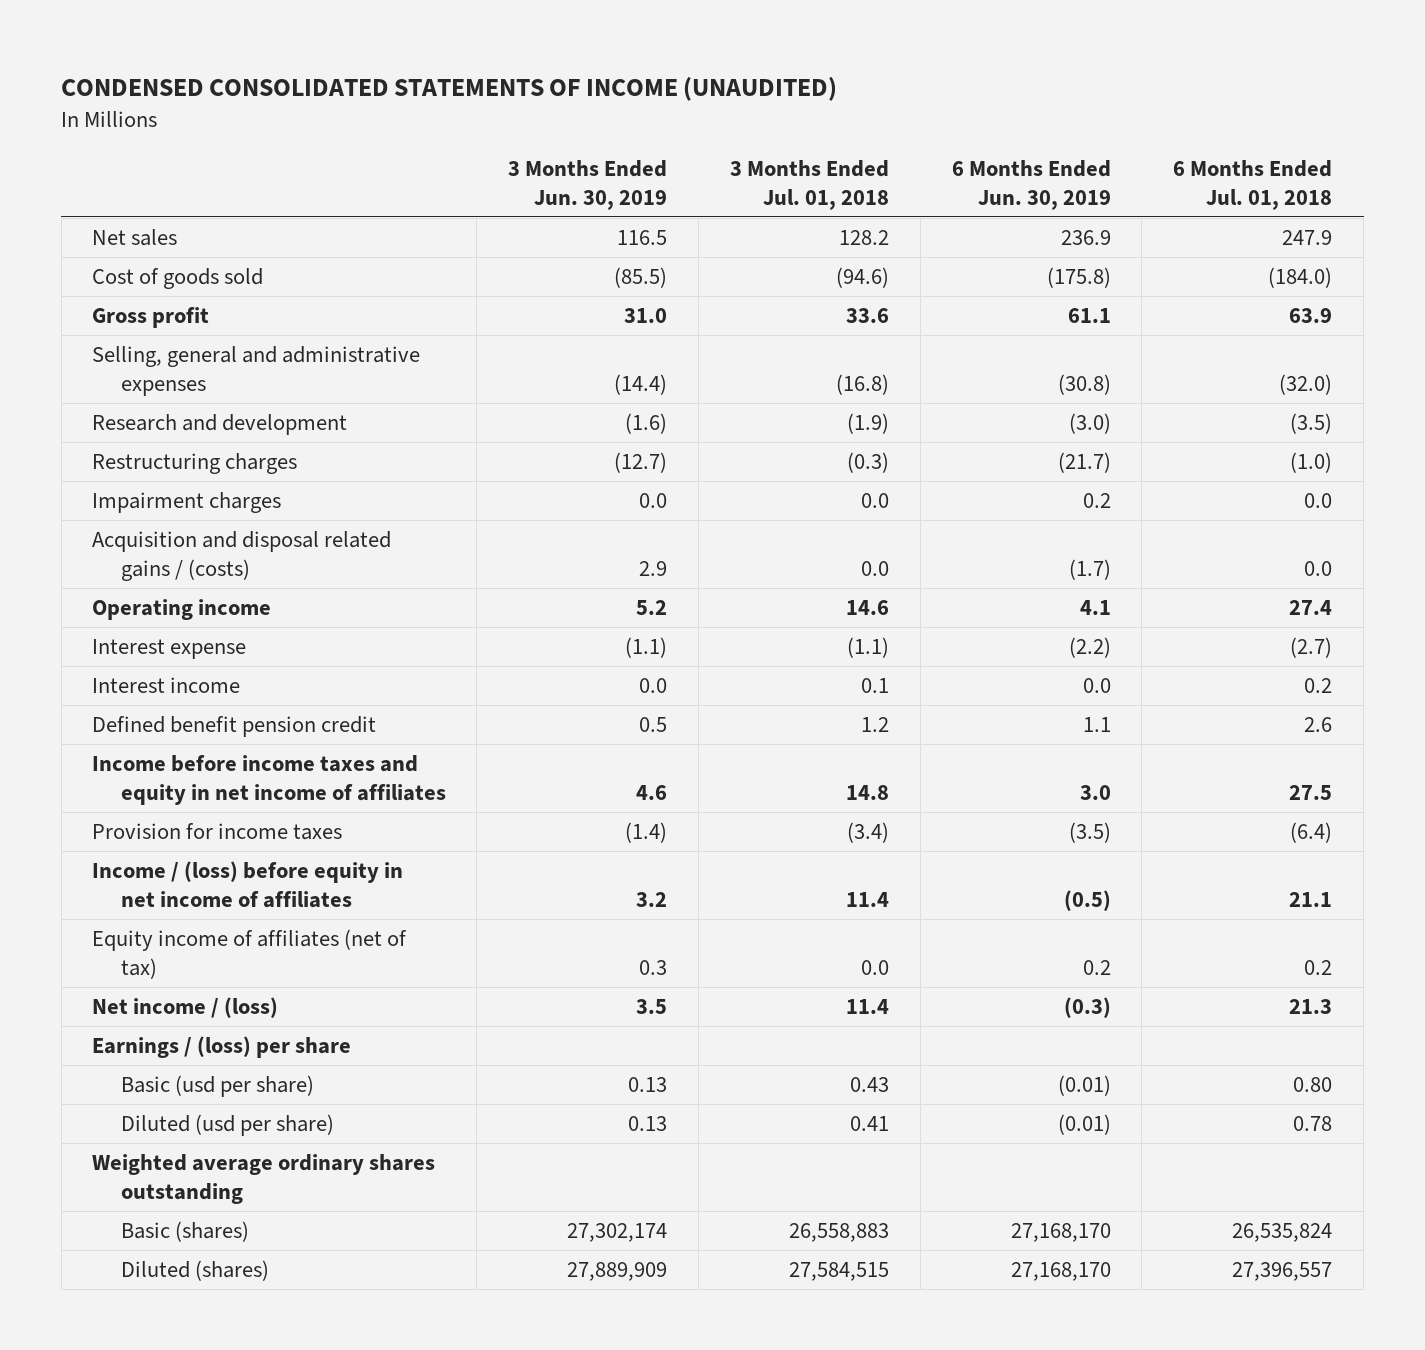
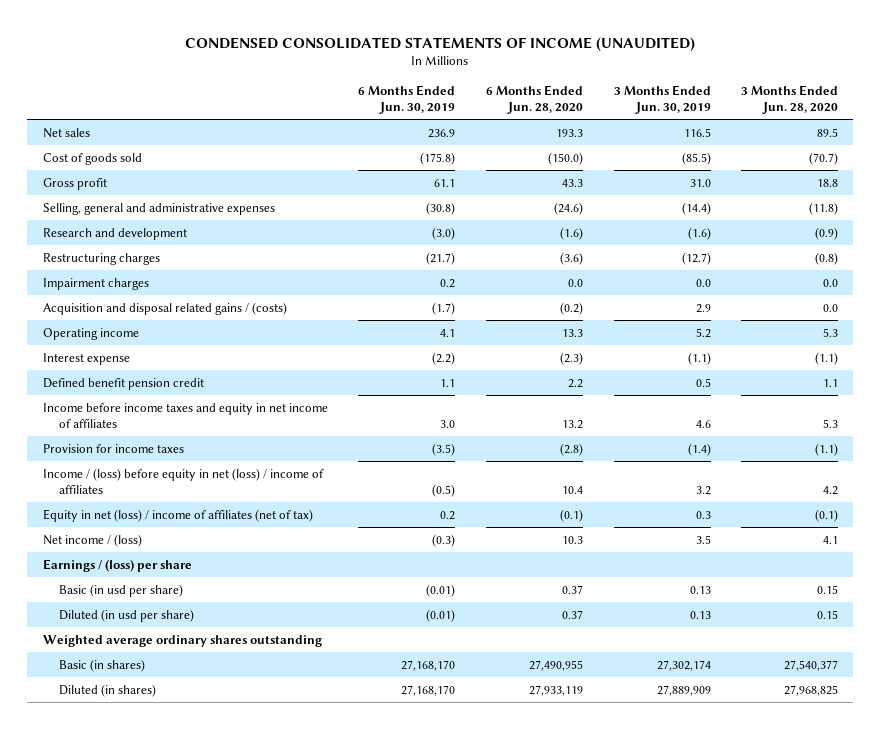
- | 3 Months Ended Jun. 30, 2019 | 3 Months Ended Jul. 01, 2018 | 6 Months Ended Jun. 30, 2019 | 6 Months Ended Jul. 01, 2018
+ | 6 Months Ended Jun. 30, 2019 | 6 Months Ended Jun. 28, 2020 | 3 Months Ended Jun. 30, 2019 | 3 Months Ended Jun. 28, 2020
- Interest income | 0.0 | 0.1 | 0.0 | 0.2
- Income / (loss) before equity in net income of affiliates | 3.2 | 11.4 | (0.5) | 21.1
- Equity income of affiliates (net of tax) | 0.3 | 0.0 | 0.2 | 0.2
+ Income / (loss) before equity in net (loss) / income of affiliates | (0.5) | 10.4 | 3.2 | 4.2
+ Equity in net (loss) / income of affiliates (net of tax) | 0.2 | (0.1) | 0.3 | (0.1)
- Basic (usd per share) | 0.13 | 0.43 | (0.01) | 0.80
- Diluted (usd per share) | 0.13 | 0.41 | (0.01) | 0.78
+ Basic (in usd per share) | (0.01) | 0.37 | 0.13 | 0.15
+ Diluted (in usd per share) | (0.01) | 0.37 | 0.13 | 0.15
- Basic (shares) | 27,302,174 | 26,558,883 | 27,168,170 | 26,535,824
- Diluted (shares) | 27,889,909 | 27,584,515 | 27,168,170 | 27,396,557
+ Basic (in shares) | 27,168,170 | 27,490,955 | 27,302,174 | 27,540,377
+ Diluted (in shares) | 27,168,170 | 27,933,119 | 27,889,909 | 27,968,825

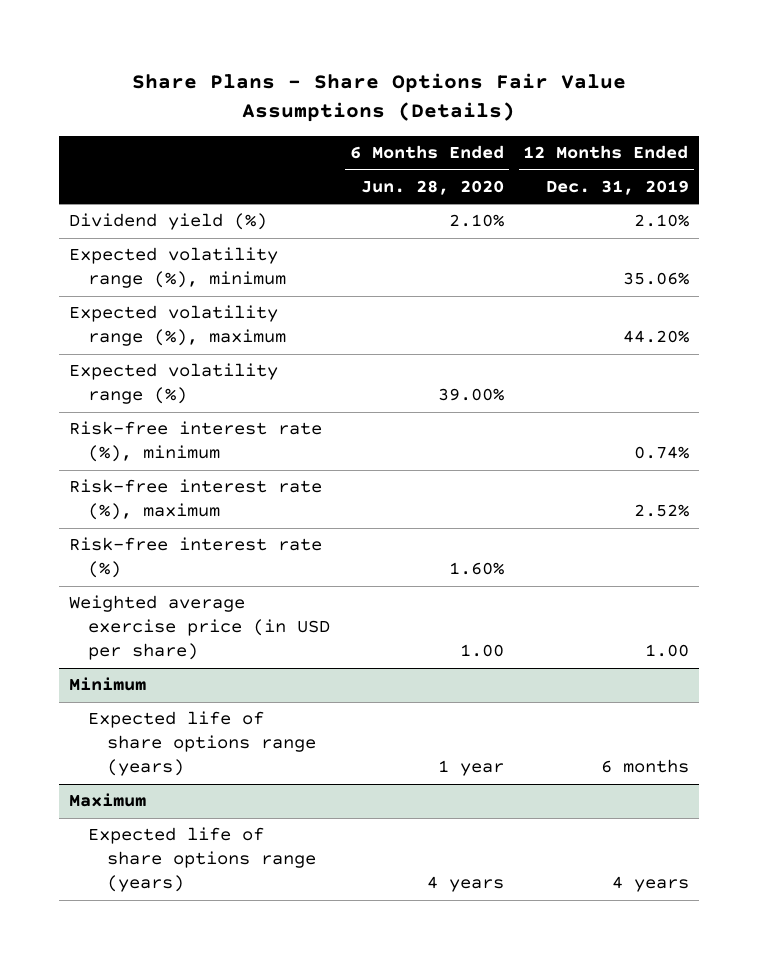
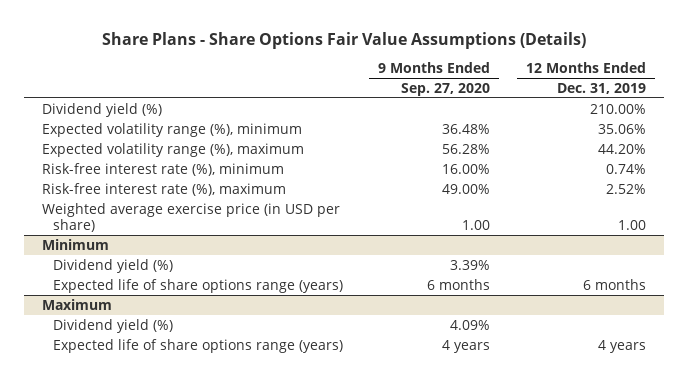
- | 6 Months Ended Jun. 28, 2020 | 12 Months Ended Dec. 31, 2019
+ | 9 Months Ended Sep. 27, 2020 | 12 Months Ended Dec. 31, 2019
- Dividend yield (%) | 2.10% | 2.10%
+ Dividend yield (%) | | 210.00%
- Expected volatility range (%) | 39.00% |
- Risk-free interest rate (%) | 1.60% |
@ Minimum
+ Dividend yield (%) | 3.39% |
@ Maximum
+ Dividend yield (%) | 4.09% |

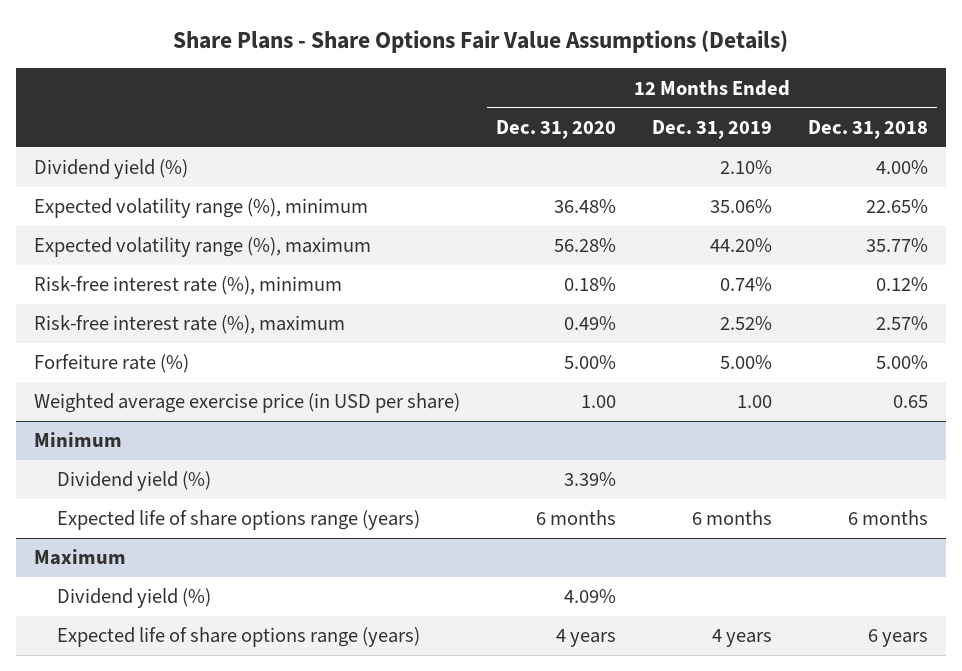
- | 9 Months Ended Sep. 27, 2020 | 12 Months Ended Dec. 31, 2019
+ | 12 Months Ended Dec. 31, 2020 | 12 Months Ended Dec. 31, 2019 | 12 Months Ended Dec. 31, 2018
- Dividend yield (%) | | 210.00%
+ Dividend yield (%) | | 2.10% | 4.00%
+ Forfeiture rate (%) | 5.00% | 5.00% | 5.00%

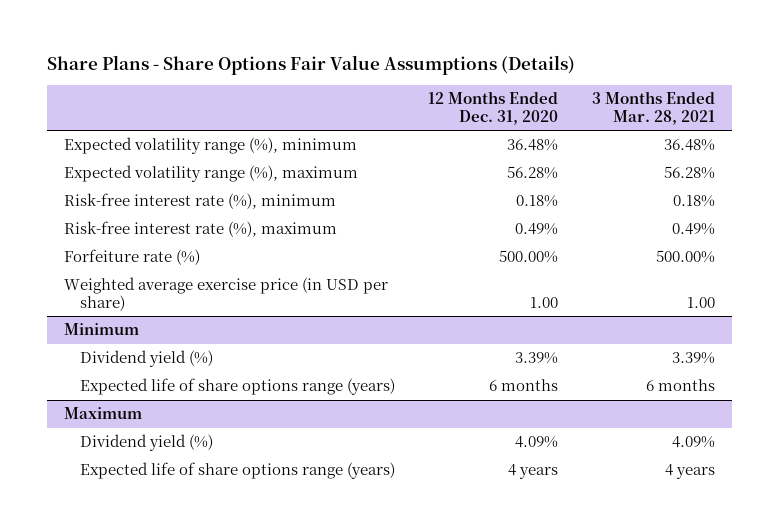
- | 12 Months Ended Dec. 31, 2020 | 12 Months Ended Dec. 31, 2019 | 12 Months Ended Dec. 31, 2018
+ | 12 Months Ended Dec. 31, 2020 | 3 Months Ended Mar. 28, 2021
- Dividend yield (%) | | 2.10% | 4.00%
- Forfeiture rate (%) | 5.00% | 5.00% | 5.00%
+ Forfeiture rate (%) | 500.00% | 500.00%

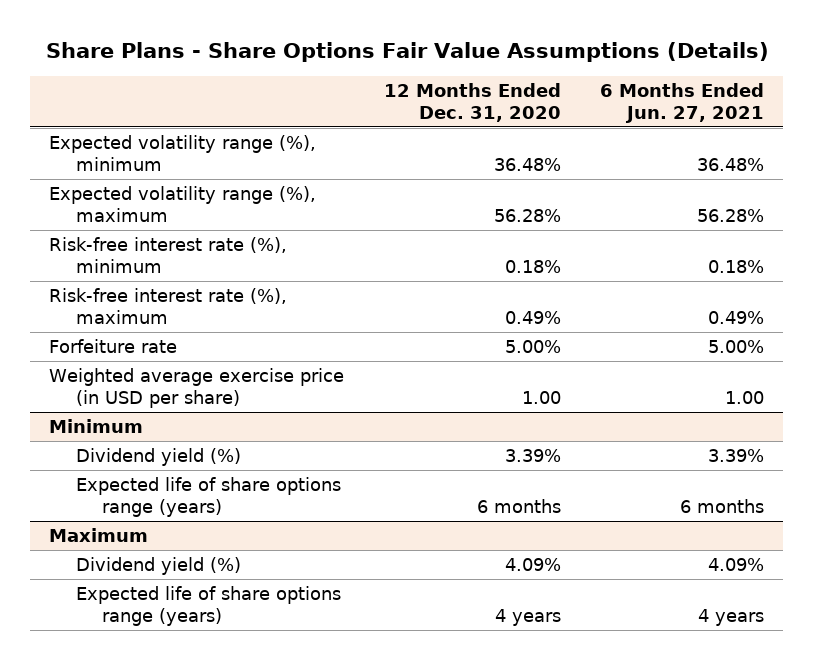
- | 12 Months Ended Dec. 31, 2020 | 3 Months Ended Mar. 28, 2021
+ | 12 Months Ended Dec. 31, 2020 | 6 Months Ended Jun. 27, 2021
- Forfeiture rate (%) | 500.00% | 500.00%
+ Forfeiture rate | 5.00% | 5.00%

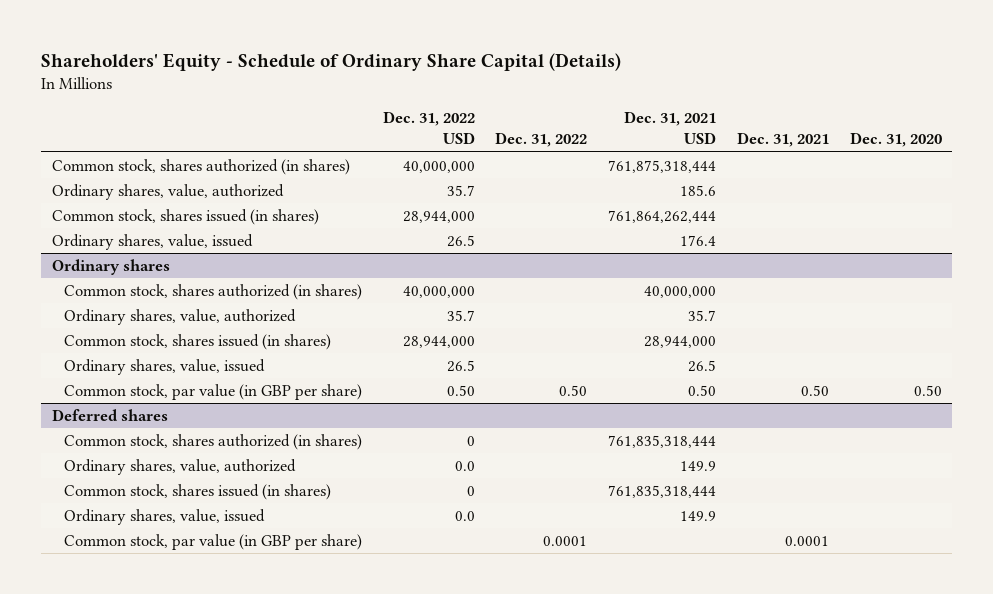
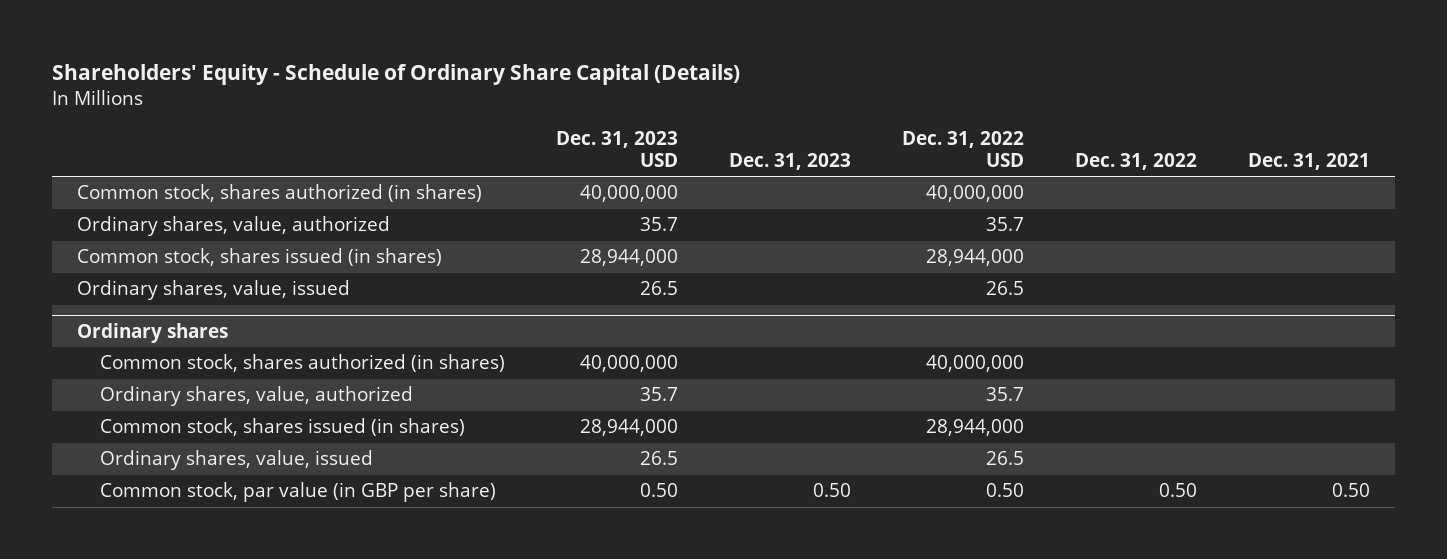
- | Dec. 31, 2022 USD | Dec. 31, 2022 | Dec. 31, 2021 USD | Dec. 31, 2021 | Dec. 31, 2020
+ | Dec. 31, 2023 USD | Dec. 31, 2023 | Dec. 31, 2022 USD | Dec. 31, 2022 | Dec. 31, 2021
- Deferred shares
- Common stock, shares authorized (in shares) | 0 | | 761,835,318,444 | |
- Ordinary shares, value, authorized | 0.0 | | 149.9 | |
- Common stock, shares issued (in shares) | 0 | | 761,835,318,444 | |
- Ordinary shares, value, issued | 0.0 | | 149.9 | |
- Common stock, par value (in GBP per share) | | 0.0001 | | 0.0001 |

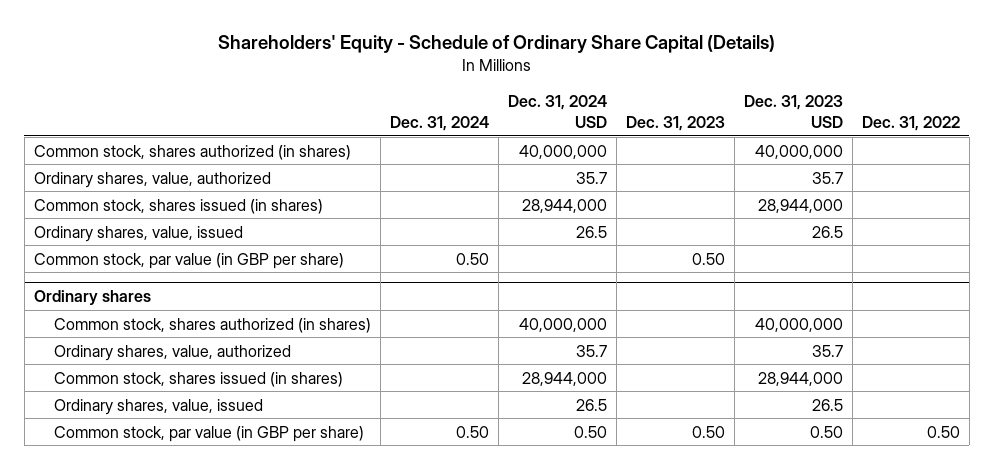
- | Dec. 31, 2023 USD | Dec. 31, 2023 | Dec. 31, 2022 USD | Dec. 31, 2022 | Dec. 31, 2021
+ | Dec. 31, 2024 | Dec. 31, 2024 USD | Dec. 31, 2023 | Dec. 31, 2023 USD | Dec. 31, 2022
+ Common stock, par value (in GBP per share) | 0.50 | | 0.50 | |

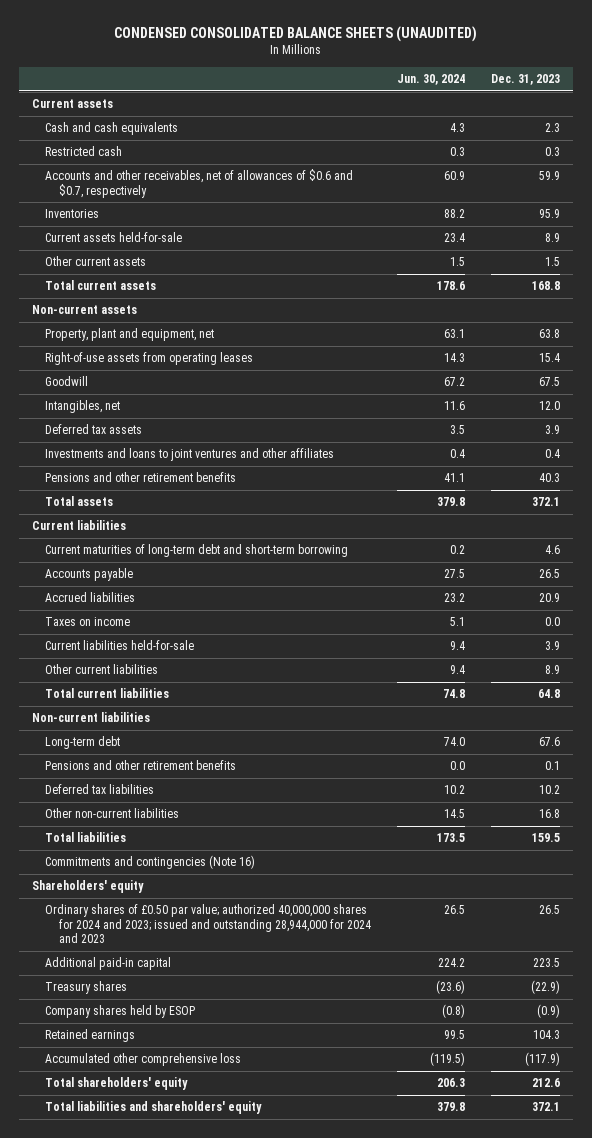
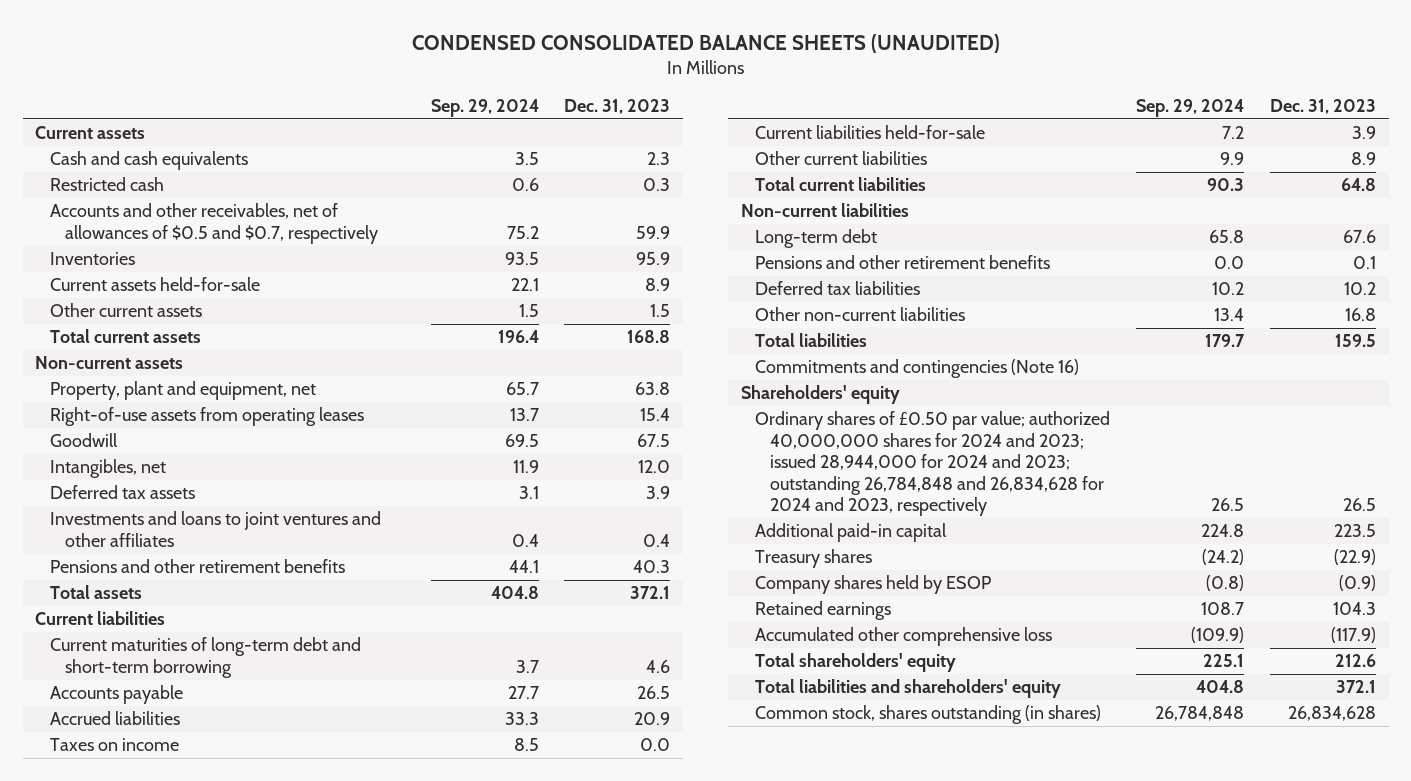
- | Jun. 30, 2024 | Dec. 31, 2023
+ | Sep. 29, 2024 | Dec. 31, 2023
- Accounts and other receivables, net of allowances of $0.6 and $0.7, respectively | 60.9 | 59.9
+ Accounts and other receivables, net of allowances of $0.5 and $0.7, respectively | 75.2 | 59.9
- Ordinary shares of £0.50 par value; authorized 40,000,000 shares for 2024 and 2023; issued and outstanding 28,944,000 for 2024 and 2023 | 26.5 | 26.5
+ Ordinary shares of £0.50 par value; authorized 40,000,000 shares for 2024 and 2023; issued 28,944,000 for 2024 and 2023; outstanding 26,784,848 and 26,834,628 for 2024 and 2023, respectively | 26.5 | 26.5
+ Common stock, shares outstanding (in shares) | 26,784,848 | 26,834,628

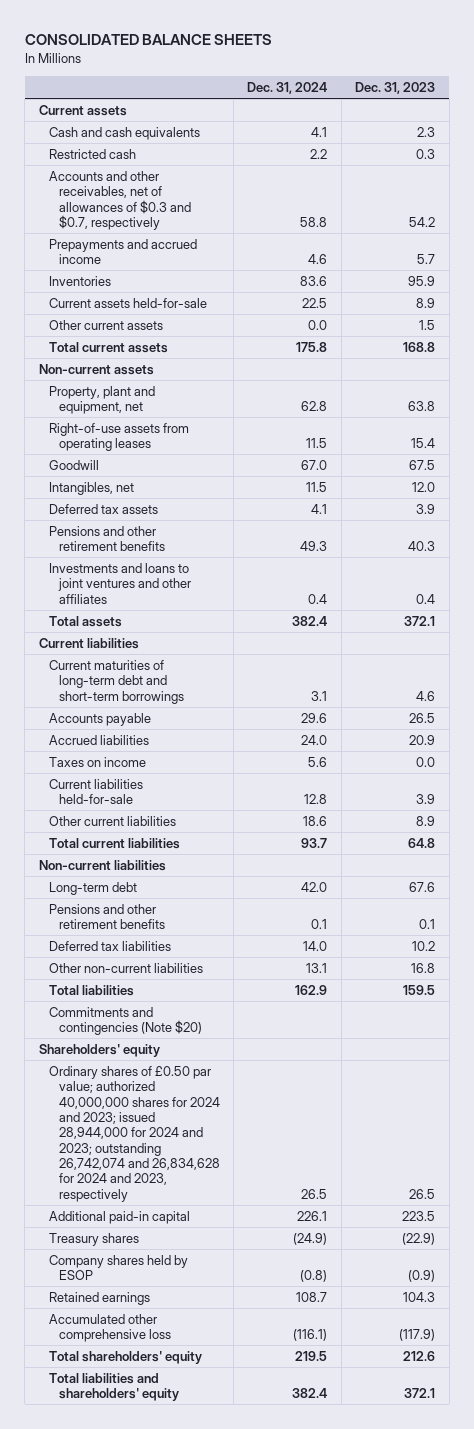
- CONDENSED CONSOLIDATED BALANCE SHEETS (UNAUDITED)
+ CONSOLIDATED BALANCE SHEETS
- | Sep. 29, 2024 | Dec. 31, 2023
+ | Dec. 31, 2024 | Dec. 31, 2023
- Accounts and other receivables, net of allowances of $0.5 and $0.7, respectively | 75.2 | 59.9
+ Accounts and other receivables, net of allowances of $0.3 and $0.7, respectively | 58.8 | 54.2
+ Prepayments and accrued income | 4.6 | 5.7
moved down: Investments and loans to joint ventures and other affiliates | 0.4 | 0.4
- Current maturities of long-term debt and short-term borrowing | 3.7 | 4.6
+ Current maturities of long-term debt and short-term borrowings | 3.1 | 4.6
- Commitments and contingencies (Note 16)
+ Commitments and contingencies (Note $20)
- Ordinary shares of £0.50 par value; authorized 40,000,000 shares for 2024 and 2023; issued 28,944,000 for 2024 and 2023; outstanding 26,784,848 and 26,834,628 for 2024 and 2023, respectively | 26.5 | 26.5
+ Ordinary shares of £0.50 par value; authorized 40,000,000 shares for 2024 and 2023; issued 28,944,000 for 2024 and 2023; outstanding 26,742,074 and 26,834,628 for 2024 and 2023, respectively | 26.5 | 26.5
- Common stock, shares outstanding (in shares) | 26,784,848 | 26,834,628

